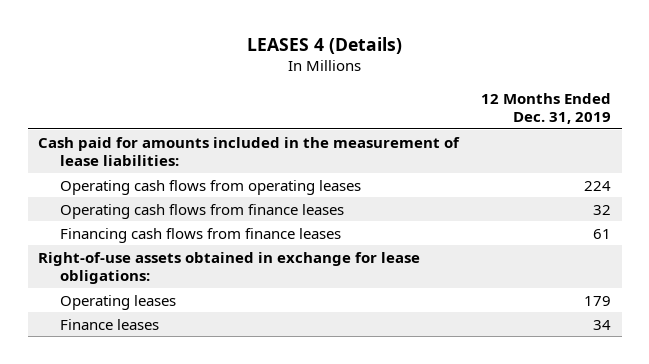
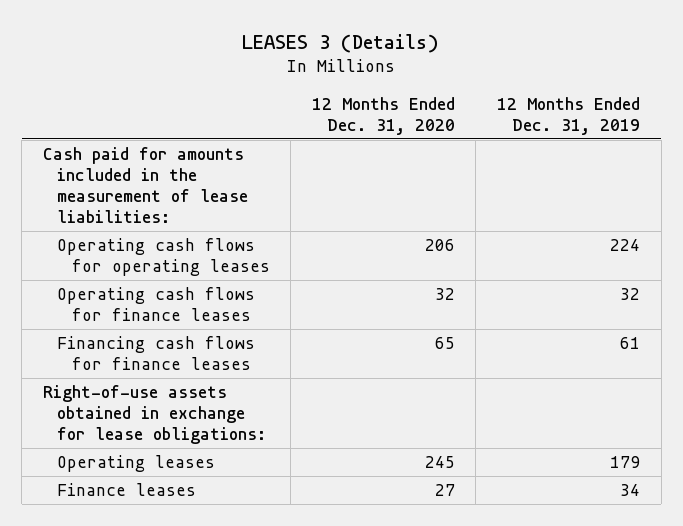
- LEASES 4 (Details)
+ LEASES 3 (Details)
- | 12 Months Ended Dec. 31, 2019
+ | 12 Months Ended Dec. 31, 2020 | 12 Months Ended Dec. 31, 2019
- Operating cash flows from operating leases | 224
- Operating cash flows from finance leases | 32
- Financing cash flows from finance leases | 61
+ Operating cash flows for operating leases | 206 | 224
+ Operating cash flows for finance leases | 32 | 32
+ Financing cash flows for finance leases | 65 | 61

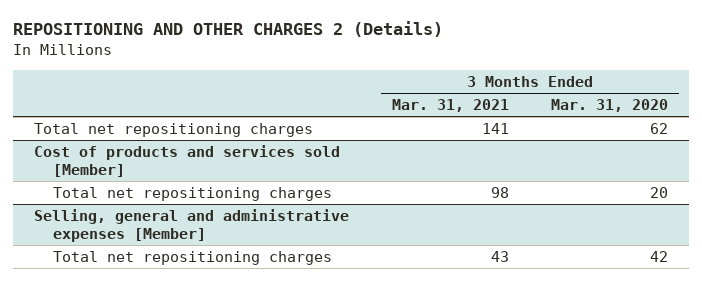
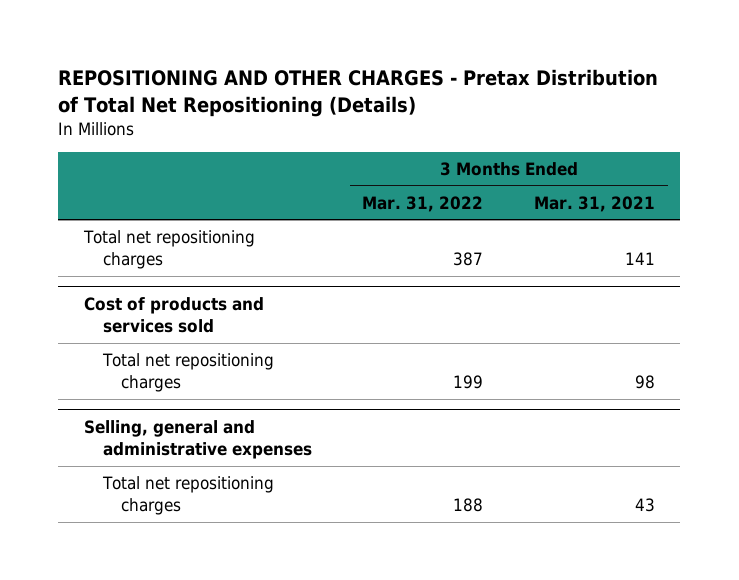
- REPOSITIONING AND OTHER CHARGES 2 (Details)
+ REPOSITIONING AND OTHER CHARGES - Pretax Distribution of Total Net Repositioning (Details)
- | 3 Months Ended Mar. 31, 2021 | 3 Months Ended Mar. 31, 2020
+ | 3 Months Ended Mar. 31, 2022 | 3 Months Ended Mar. 31, 2021
- Cost of products and services sold [Member]
+ Cost of products and services sold
- Selling, general and administrative expenses [Member]
+ Selling, general and administrative expenses

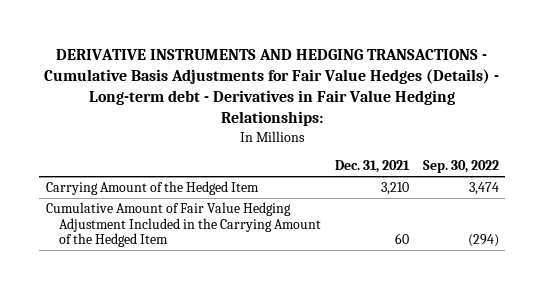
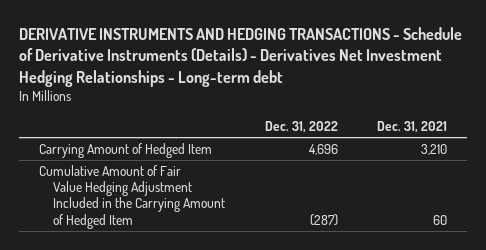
- DERIVATIVE INSTRUMENTS AND HEDGING TRANSACTIONS - Cumulative Basis Adjustments for Fair Value Hedges (Details) - Long-term debt - Derivatives in Fair Value Hedging Relationships:
+ DERIVATIVE INSTRUMENTS AND HEDGING TRANSACTIONS - Schedule of Derivative Instruments (Details) - Derivatives Net Investment Hedging Relationships - Long-term debt
- | Dec. 31, 2021 | Sep. 30, 2022
+ | Dec. 31, 2022 | Dec. 31, 2021
- Carrying Amount of the Hedged Item | 3,210 | 3,474
- Cumulative Amount of Fair Value Hedging Adjustment Included in the Carrying Amount of the Hedged Item | 60 | (294)
+ Carrying Amount of Hedged Item | 4,696 | 3,210
+ Cumulative Amount of Fair Value Hedging Adjustment Included in the Carrying Amount of Hedged Item | (287) | 60

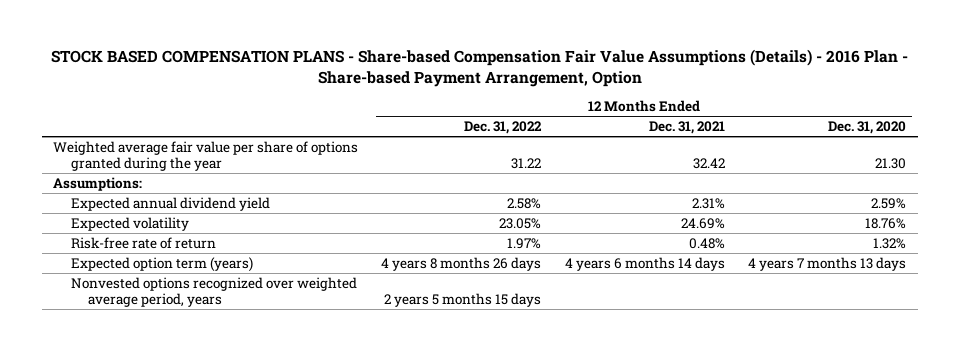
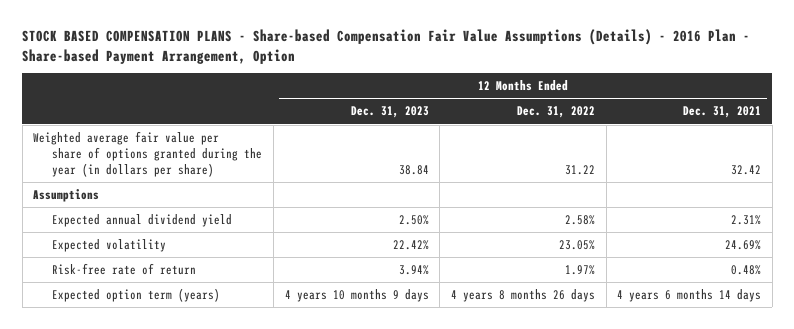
- | 12 Months Ended Dec. 31, 2022 | 12 Months Ended Dec. 31, 2021 | 12 Months Ended Dec. 31, 2020
+ | 12 Months Ended Dec. 31, 2023 | 12 Months Ended Dec. 31, 2022 | 12 Months Ended Dec. 31, 2021
- Weighted average fair value per share of options granted during the year | 31.22 | 32.42 | 21.30
- Assumptions:
+ Weighted average fair value per share of options granted during the year (in dollars per share) | 38.84 | 31.22 | 32.42
+ Assumptions
- Nonvested options recognized over weighted average period, years | 2 years 5 months 15 days | |

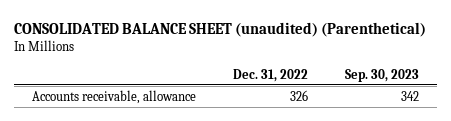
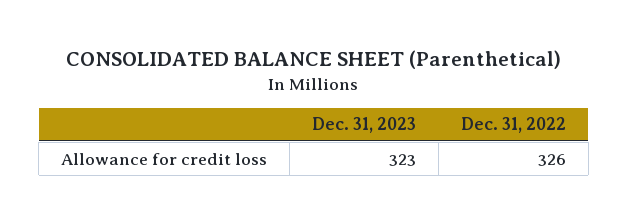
- CONSOLIDATED BALANCE SHEET (unaudited) (Parenthetical)
+ CONSOLIDATED BALANCE SHEET (Parenthetical)
- | Dec. 31, 2022 | Sep. 30, 2023
+ | Dec. 31, 2023 | Dec. 31, 2022
- Accounts receivable, allowance | 326 | 342
+ Allowance for credit loss | 323 | 326

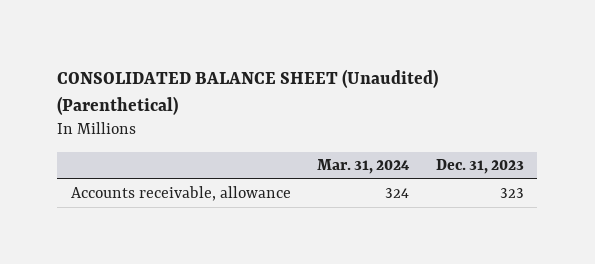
- CONSOLIDATED BALANCE SHEET (Parenthetical)
+ CONSOLIDATED BALANCE SHEET (Unaudited) (Parenthetical)
- | Dec. 31, 2023 | Dec. 31, 2022
+ | Mar. 31, 2024 | Dec. 31, 2023
- Allowance for credit loss | 323 | 326
+ Accounts receivable, allowance | 324 | 323

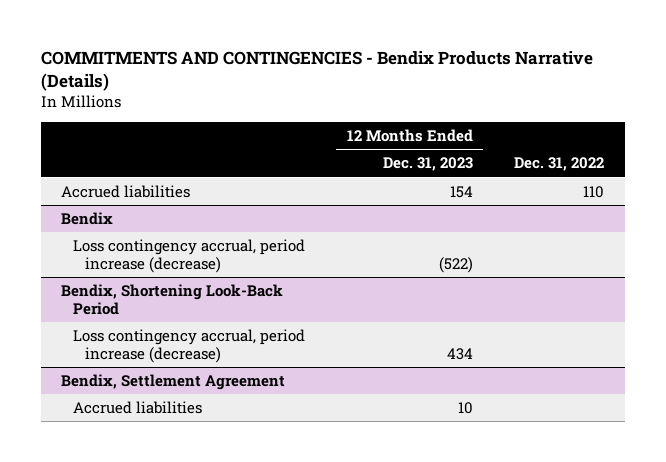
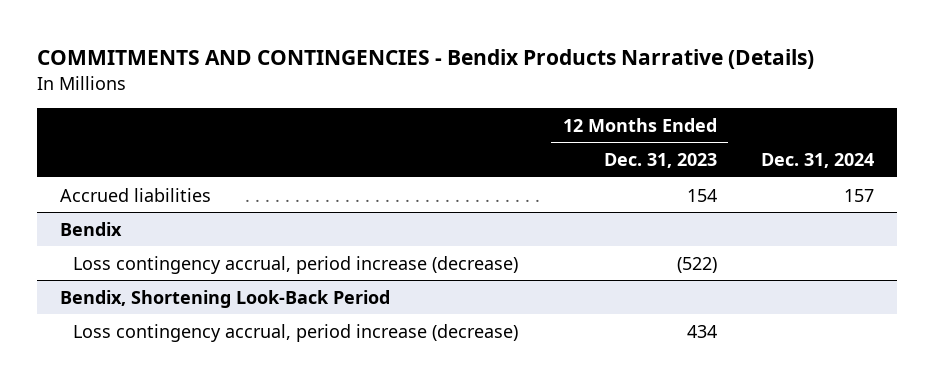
- | 12 Months Ended Dec. 31, 2023 | Dec. 31, 2022
+ | 12 Months Ended Dec. 31, 2023 | Dec. 31, 2024
- Bendix, Settlement Agreement
- Accrued liabilities | 10 |

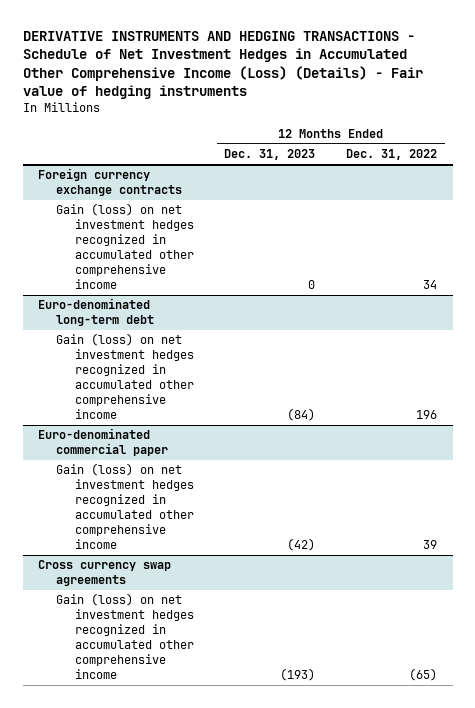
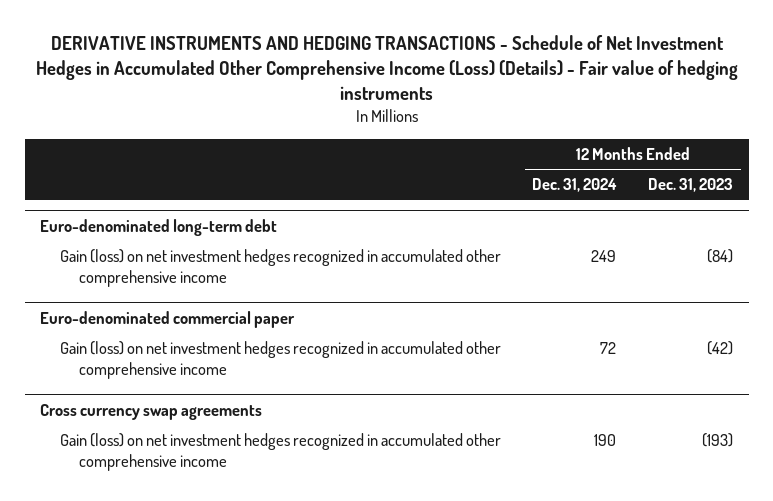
- | 12 Months Ended Dec. 31, 2023 | 12 Months Ended Dec. 31, 2022
+ | 12 Months Ended Dec. 31, 2024 | 12 Months Ended Dec. 31, 2023
- Foreign currency exchange contracts
- Gain (loss) on net investment hedges recognized in accumulated other comprehensive income | 0 | 34

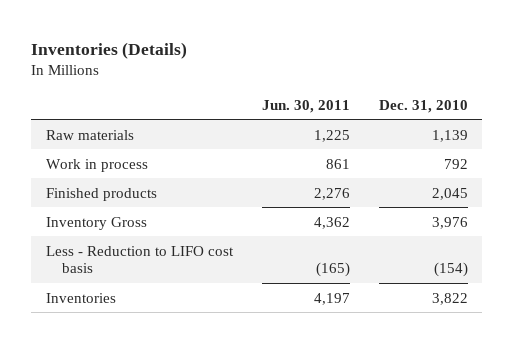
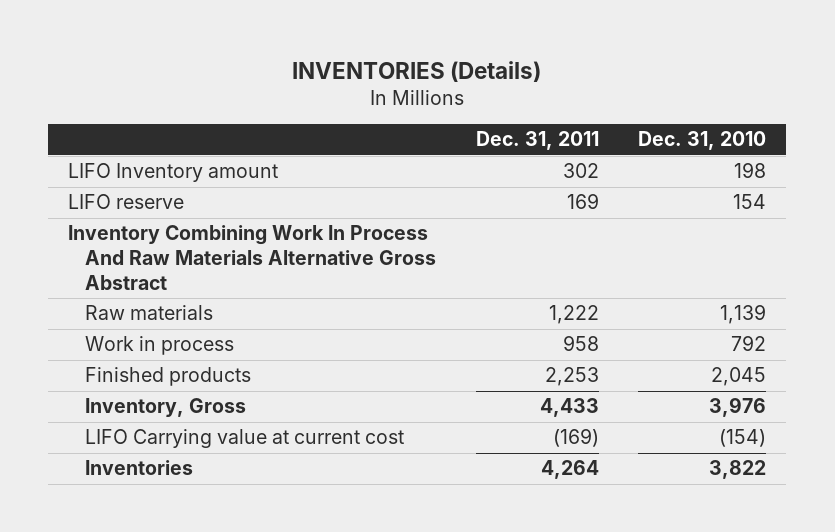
- Inventories (Details)
+ INVENTORIES (Details)
- | Jun. 30, 2011 | Dec. 31, 2010
+ | Dec. 31, 2011 | Dec. 31, 2010
+ LIFO Inventory amount | 302 | 198
+ LIFO reserve | 169 | 154
+ Inventory Combining Work In Process And Raw Materials Alternative Gross Abstract
- Inventory Gross | 4,362 | 3,976
- Less - Reduction to LIFO cost basis | (165) | (154)
+ Inventory, Gross | 4,433 | 3,976
+ LIFO Carrying value at current cost | (169) | (154)

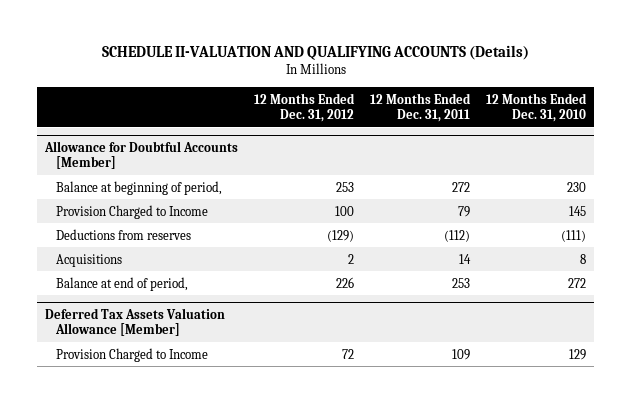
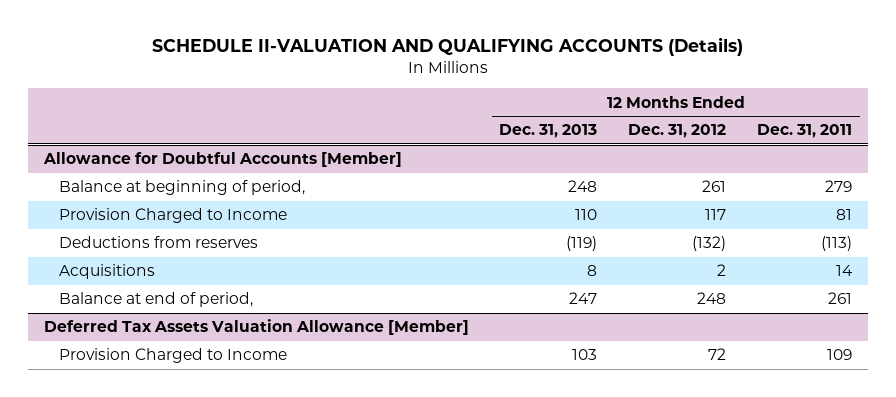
- | 12 Months Ended Dec. 31, 2012 | 12 Months Ended Dec. 31, 2011 | 12 Months Ended Dec. 31, 2010
+ | 12 Months Ended Dec. 31, 2013 | 12 Months Ended Dec. 31, 2012 | 12 Months Ended Dec. 31, 2011
@ Allowance for Doubtful Accounts [Member]
- Balance at beginning of period, | 253 | 272 | 230
- Provision Charged to Income | 100 | 79 | 145
- Deductions from reserves | (129) | (112) | (111)
+ Balance at beginning of period, | 248 | 261 | 279
+ Provision Charged to Income | 110 | 117 | 81
+ Deductions from reserves | (119) | (132) | (113)
- Balance at end of period, | 226 | 253 | 272
+ Balance at end of period, | 247 | 248 | 261

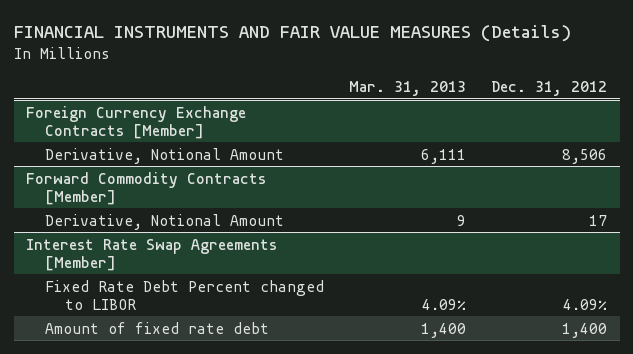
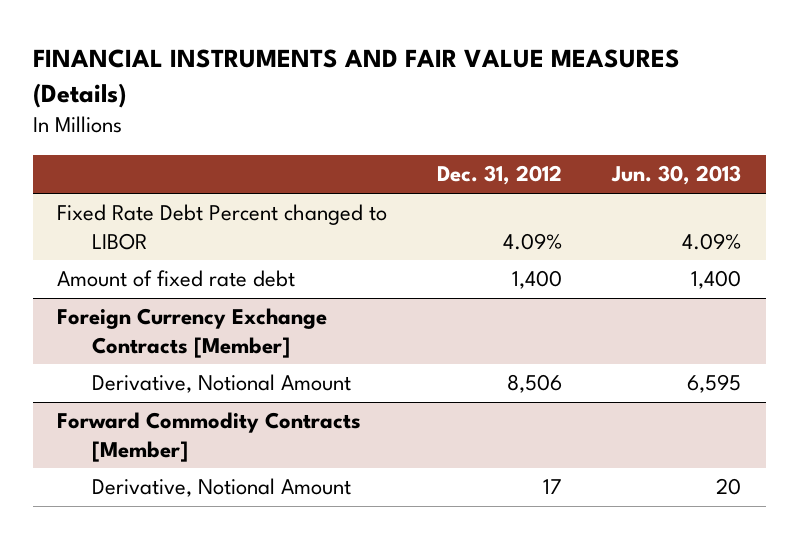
- | Mar. 31, 2013 | Dec. 31, 2012
+ | Dec. 31, 2012 | Jun. 30, 2013
+ Fixed Rate Debt Percent changed to LIBOR | 4.09% | 4.09%
+ Amount of fixed rate debt | 1,400 | 1,400
- Interest Rate Swap Agreements [Member]
- Fixed Rate Debt Percent changed to LIBOR | 4.09% | 4.09%
- Amount of fixed rate debt | 1,400 | 1,400

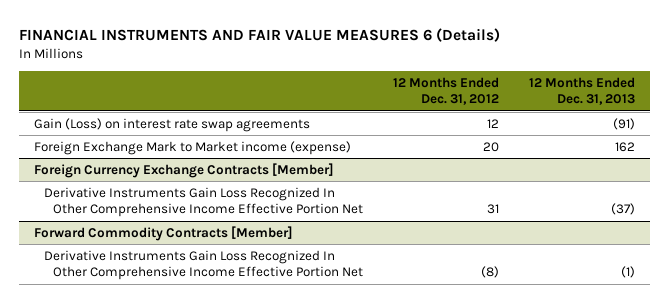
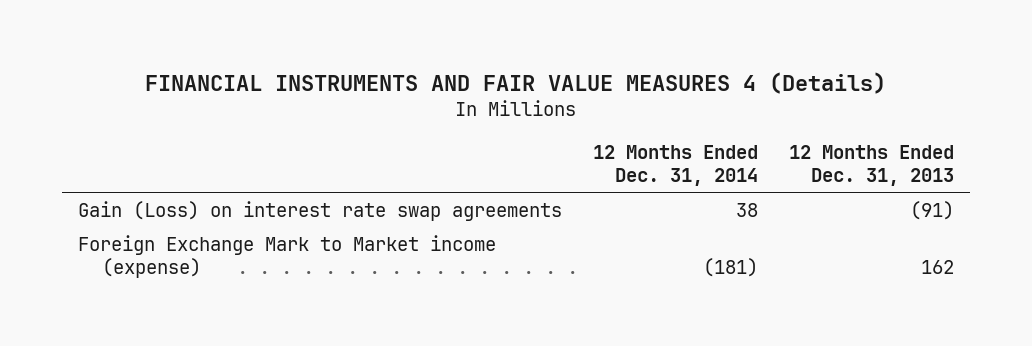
- FINANCIAL INSTRUMENTS AND FAIR VALUE MEASURES 6 (Details)
+ FINANCIAL INSTRUMENTS AND FAIR VALUE MEASURES 4 (Details)
- | 12 Months Ended Dec. 31, 2012 | 12 Months Ended Dec. 31, 2013
+ | 12 Months Ended Dec. 31, 2014 | 12 Months Ended Dec. 31, 2013
- Foreign Currency Exchange Contracts [Member]
- Derivative Instruments Gain Loss Recognized In Other Comprehensive Income Effective Portion Net | 31 | (37)
- Forward Commodity Contracts [Member]
- Derivative Instruments Gain Loss Recognized In Other Comprehensive Income Effective Portion Net | (8) | (1)

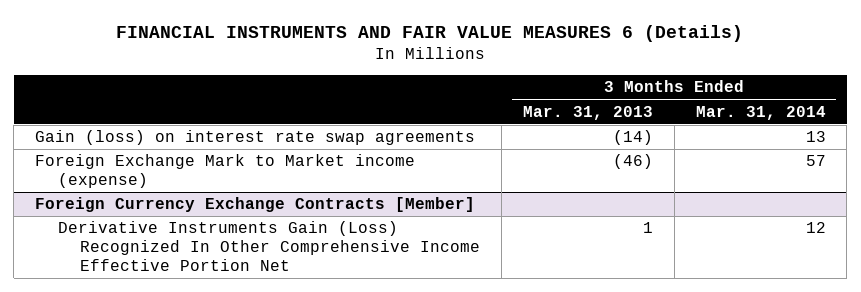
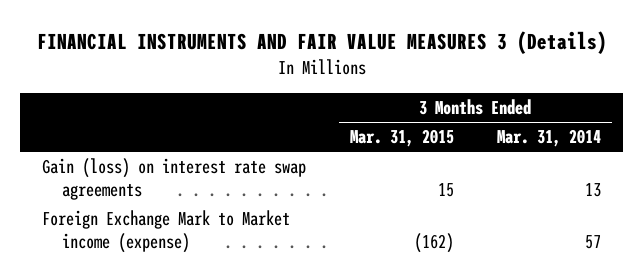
- FINANCIAL INSTRUMENTS AND FAIR VALUE MEASURES 6 (Details)
+ FINANCIAL INSTRUMENTS AND FAIR VALUE MEASURES 3 (Details)
- | 3 Months Ended Mar. 31, 2013 | 3 Months Ended Mar. 31, 2014
+ | 3 Months Ended Mar. 31, 2015 | 3 Months Ended Mar. 31, 2014
- Foreign Currency Exchange Contracts [Member]
- Derivative Instruments Gain (Loss) Recognized In Other Comprehensive Income Effective Portion Net | 1 | 12

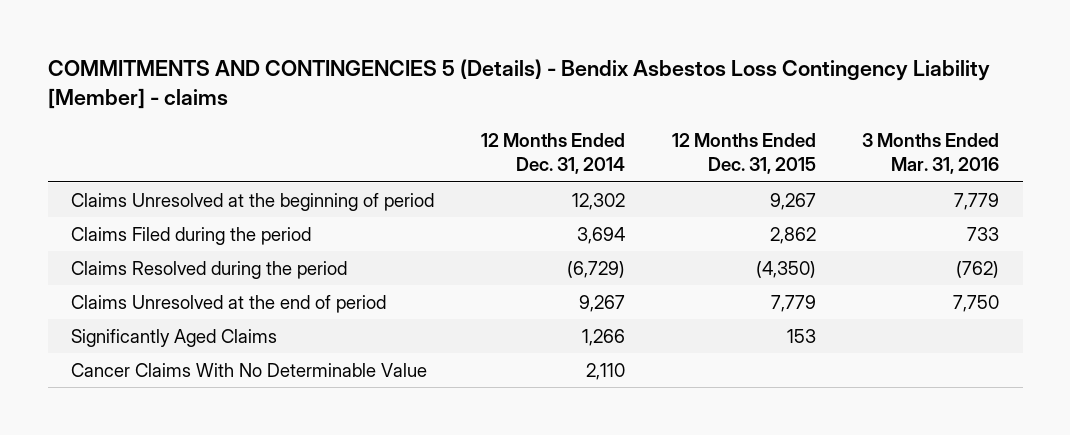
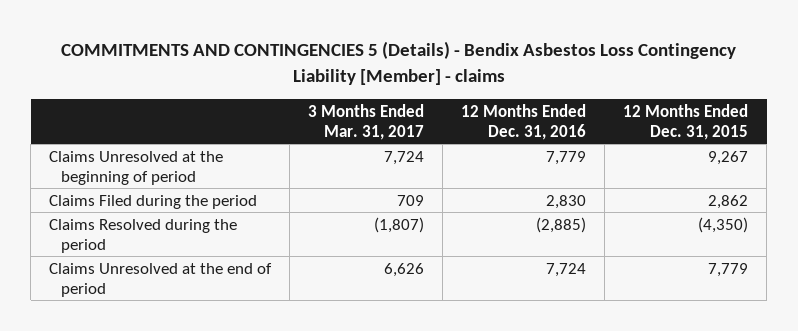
- | 12 Months Ended Dec. 31, 2014 | 12 Months Ended Dec. 31, 2015 | 3 Months Ended Mar. 31, 2016
+ | 3 Months Ended Mar. 31, 2017 | 12 Months Ended Dec. 31, 2016 | 12 Months Ended Dec. 31, 2015
- Significantly Aged Claims | 1,266 | 153 |
- Cancer Claims With No Determinable Value | 2,110 | |

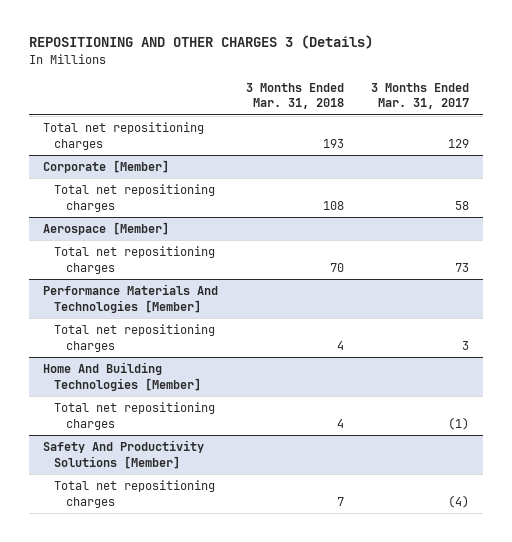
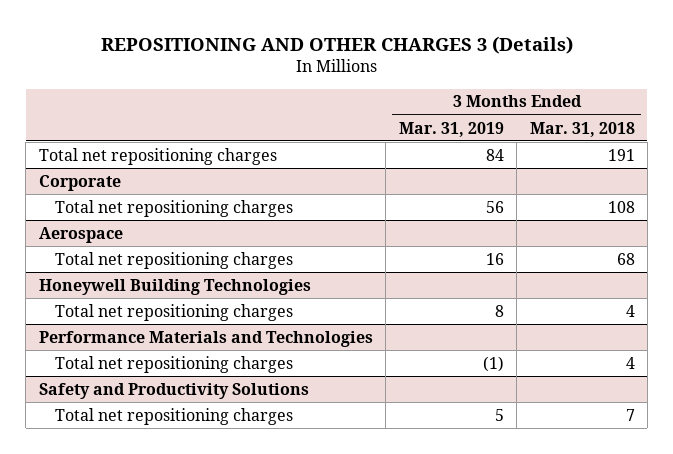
- | 3 Months Ended Mar. 31, 2018 | 3 Months Ended Mar. 31, 2017
+ | 3 Months Ended Mar. 31, 2019 | 3 Months Ended Mar. 31, 2018
- Total net repositioning charges | 193 | 129
- Corporate [Member]
+ Total net repositioning charges | 84 | 191
+ Corporate
- Aerospace [Member]
- Total net repositioning charges | 70 | 73
- Performance Materials And Technologies [Member]
+ Aerospace
+ Total net repositioning charges | 16 | 68
+ Honeywell Building Technologies
- Home And Building Technologies [Member]
+ Performance Materials and Technologies
- Safety And Productivity Solutions [Member]
+ Safety and Productivity Solutions

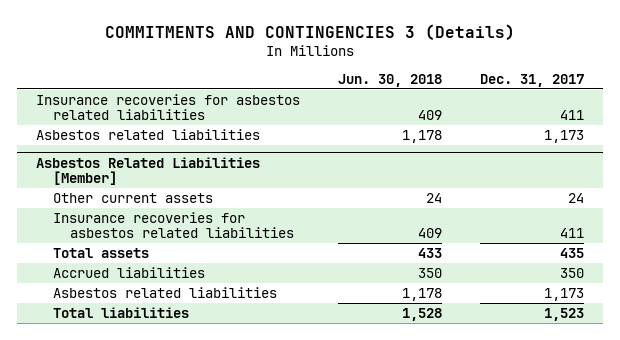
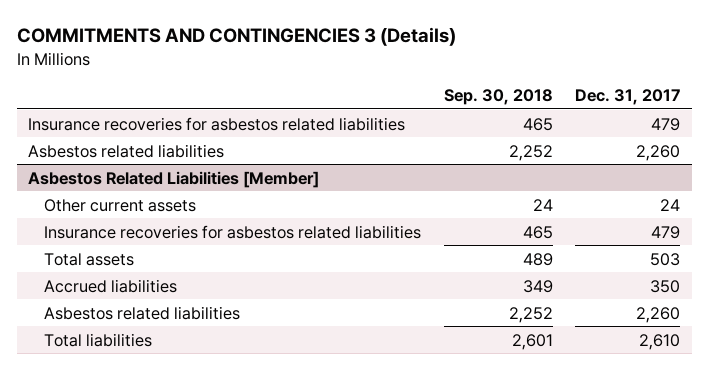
- | Jun. 30, 2018 | Dec. 31, 2017
+ | Sep. 30, 2018 | Dec. 31, 2017
- Insurance recoveries for asbestos related liabilities | 409 | 411
- Asbestos related liabilities | 1,178 | 1,173
+ Insurance recoveries for asbestos related liabilities | 465 | 479
+ Asbestos related liabilities | 2,252 | 2,260
@ Asbestos Related Liabilities [Member]
- Insurance recoveries for asbestos related liabilities | 409 | 411
- Total assets | 433 | 435
+ Insurance recoveries for asbestos related liabilities | 465 | 479
+ Total assets | 489 | 503
- Asbestos related liabilities | 1,178 | 1,173
- Total liabilities | 1,528 | 1,523
+ Asbestos related liabilities | 2,252 | 2,260
+ Total liabilities | 2,601 | 2,610

